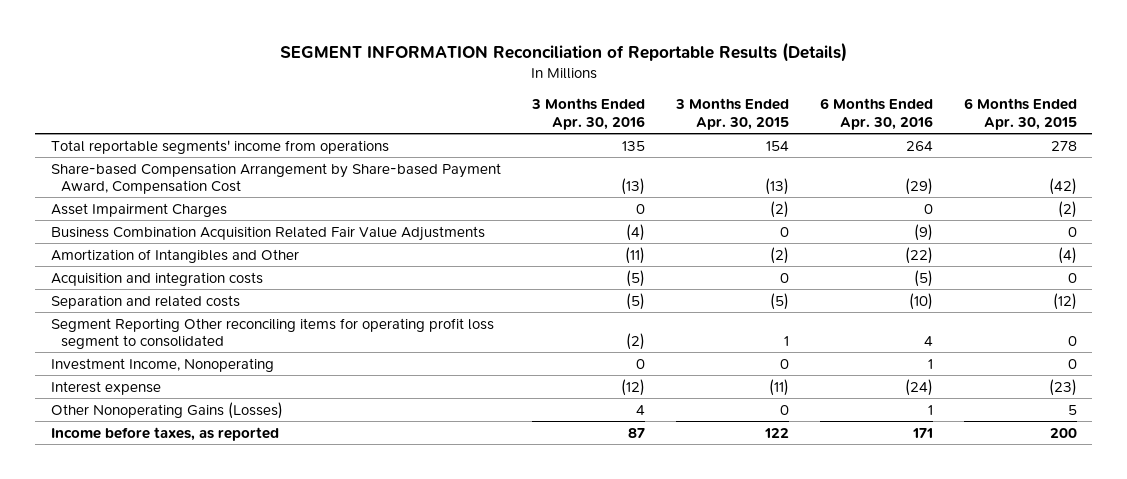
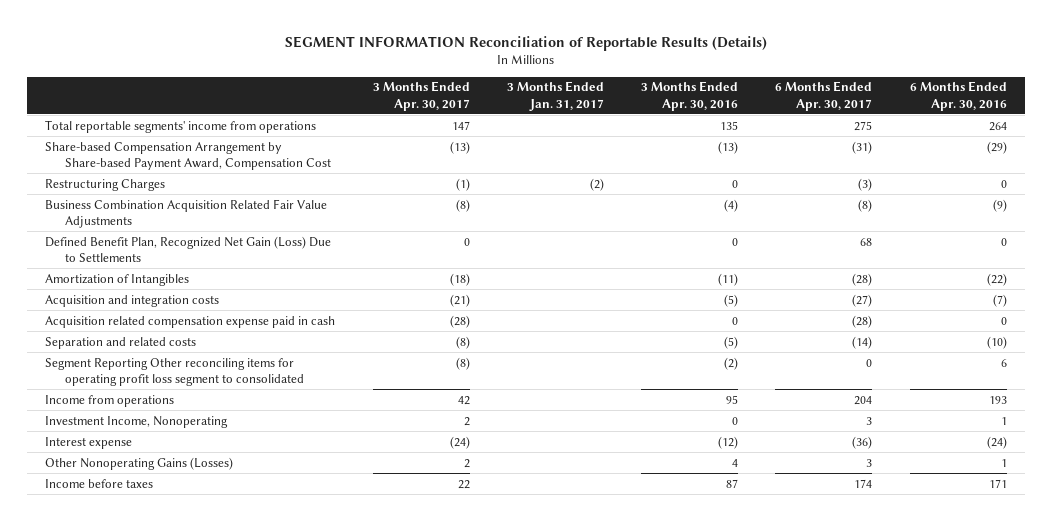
- | 3 Months Ended Apr. 30, 2016 | 3 Months Ended Apr. 30, 2015 | 6 Months Ended Apr. 30, 2016 | 6 Months Ended Apr. 30, 2015
+ | 3 Months Ended Apr. 30, 2017 | 3 Months Ended Jan. 31, 2017 | 3 Months Ended Apr. 30, 2016 | 6 Months Ended Apr. 30, 2017 | 6 Months Ended Apr. 30, 2016
- Asset Impairment Charges | 0 | (2) | 0 | (2)
+ Restructuring Charges | (1) | (2) | 0 | (3) | 0
- Amortization of Intangibles and Other | (11) | (2) | (22) | (4)
- Acquisition and integration costs | (5) | 0 | (5) | 0
+ Defined Benefit Plan, Recognized Net Gain (Loss) Due to Settlements | 0 | | 0 | 68 | 0
+ Amortization of Intangibles | (18) | | (11) | (28) | (22)
+ Acquisition and integration costs | (21) | | (5) | (27) | (7)
+ Acquisition related compensation expense paid in cash | (28) | | 0 | (28) | 0
- Segment Reporting Other reconciling items for operating profit loss segment to consolidated | (2) | 1 | 4 | 0
+ Segment Reporting Other reconciling items for operating profit loss segment to consolidated | (8) | | (2) | 0 | 6
+ Income from operations | 42 | | 95 | 204 | 193
- Income before taxes, as reported | 87 | 122 | 171 | 200
+ Income before taxes | 22 | | 87 | 174 | 171

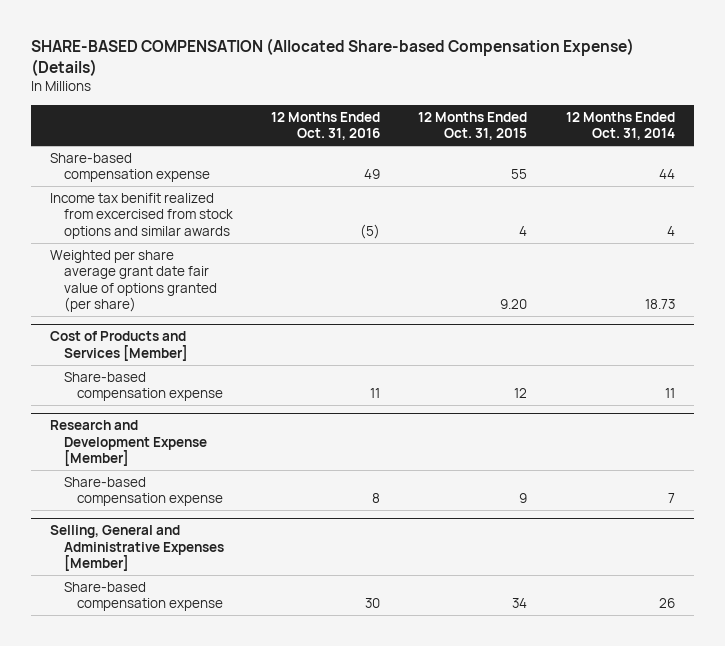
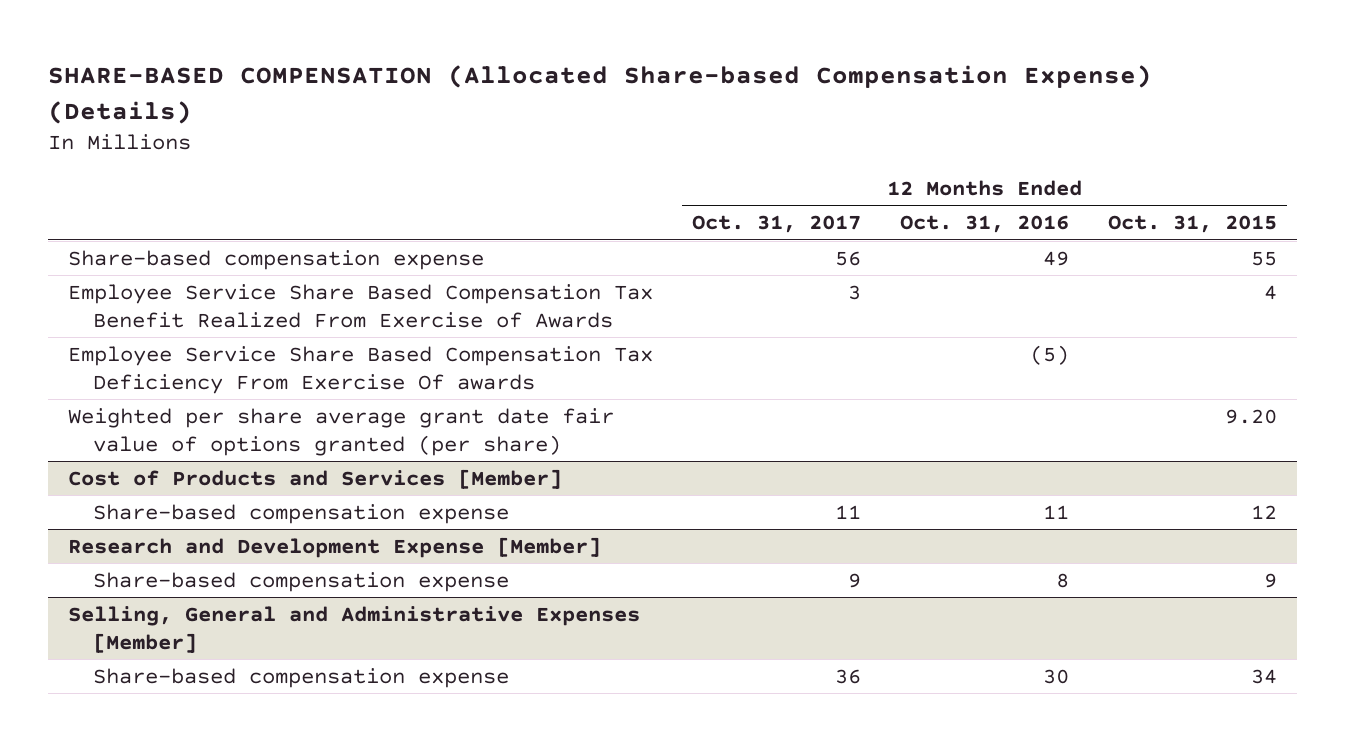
- | 12 Months Ended Oct. 31, 2016 | 12 Months Ended Oct. 31, 2015 | 12 Months Ended Oct. 31, 2014
+ | 12 Months Ended Oct. 31, 2017 | 12 Months Ended Oct. 31, 2016 | 12 Months Ended Oct. 31, 2015
- Income tax benifit realized from excercised from stock options and similar awards | (5) | 4 | 4
+ Employee Service Share Based Compensation Tax Benefit Realized From Exercise of Awards | 3 | | 4
+ Employee Service Share Based Compensation Tax Deficiency From Exercise Of awards | | (5) |

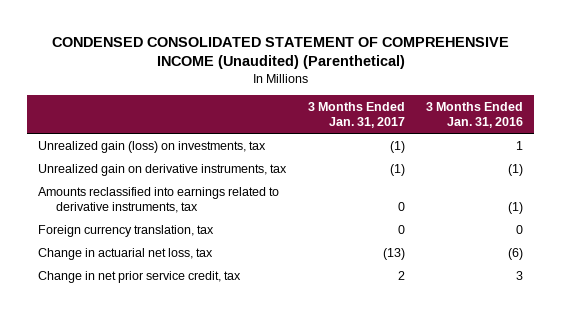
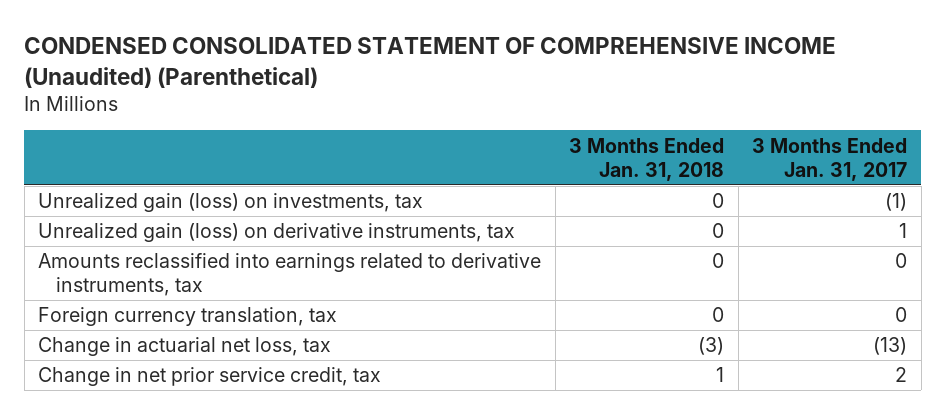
- | 3 Months Ended Jan. 31, 2017 | 3 Months Ended Jan. 31, 2016
+ | 3 Months Ended Jan. 31, 2018 | 3 Months Ended Jan. 31, 2017
- Unrealized gain on derivative instruments, tax | (1) | (1)
+ Unrealized gain (loss) on derivative instruments, tax | 0 | 1

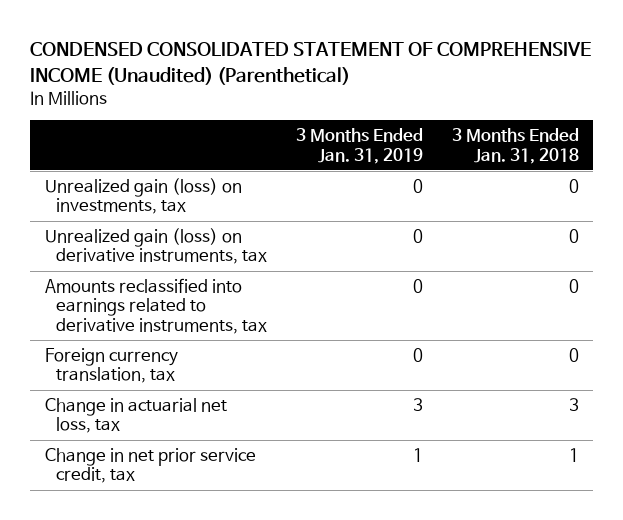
- | 3 Months Ended Jan. 31, 2018 | 3 Months Ended Jan. 31, 2017
+ | 3 Months Ended Jan. 31, 2019 | 3 Months Ended Jan. 31, 2018
- Change in actuarial net loss, tax | (3) | (13)
+ Change in actuarial net loss, tax | 3 | 3

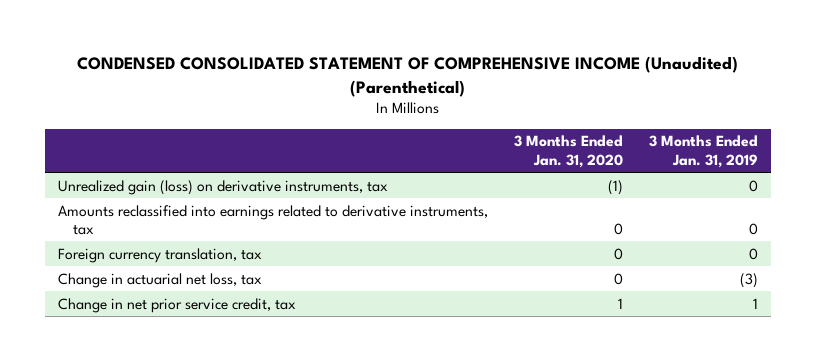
- | 3 Months Ended Jan. 31, 2019 | 3 Months Ended Jan. 31, 2018
+ | 3 Months Ended Jan. 31, 2020 | 3 Months Ended Jan. 31, 2019
- Unrealized gain (loss) on investments, tax | 0 | 0
- Change in actuarial net loss, tax | 3 | 3
+ Change in actuarial net loss, tax | 0 | (3)

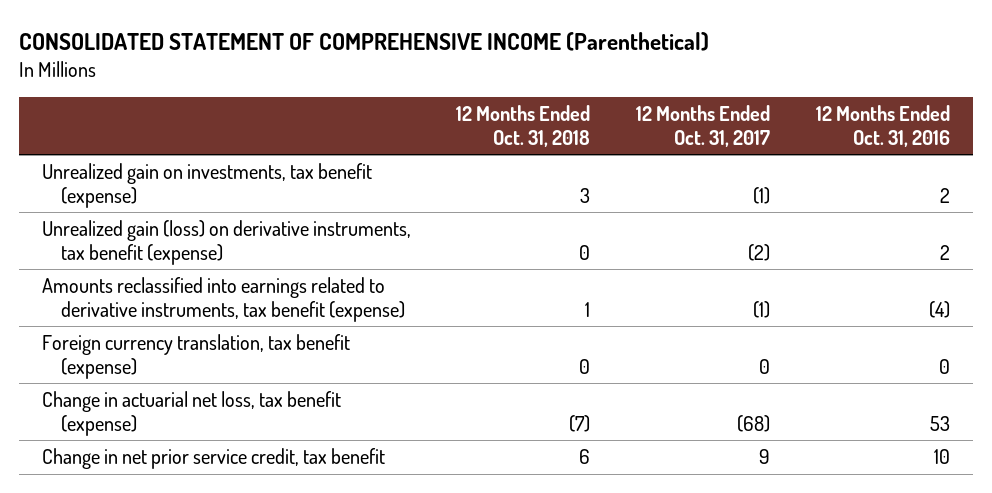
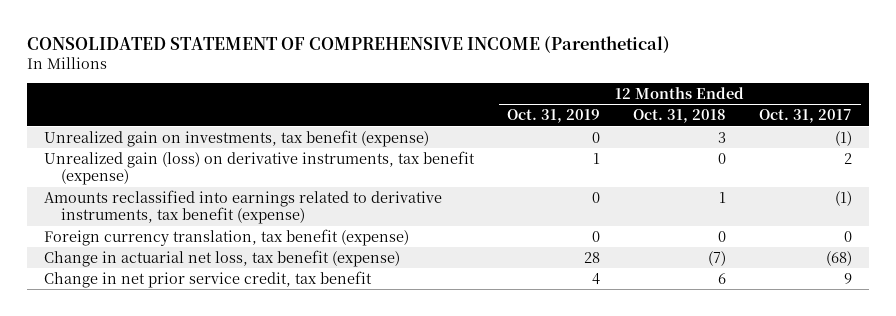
- | 12 Months Ended Oct. 31, 2018 | 12 Months Ended Oct. 31, 2017 | 12 Months Ended Oct. 31, 2016
+ | 12 Months Ended Oct. 31, 2019 | 12 Months Ended Oct. 31, 2018 | 12 Months Ended Oct. 31, 2017
- Unrealized gain (loss) on derivative instruments, tax benefit (expense) | 0 | (2) | 2
+ Unrealized gain (loss) on derivative instruments, tax benefit (expense) | 1 | 0 | 2

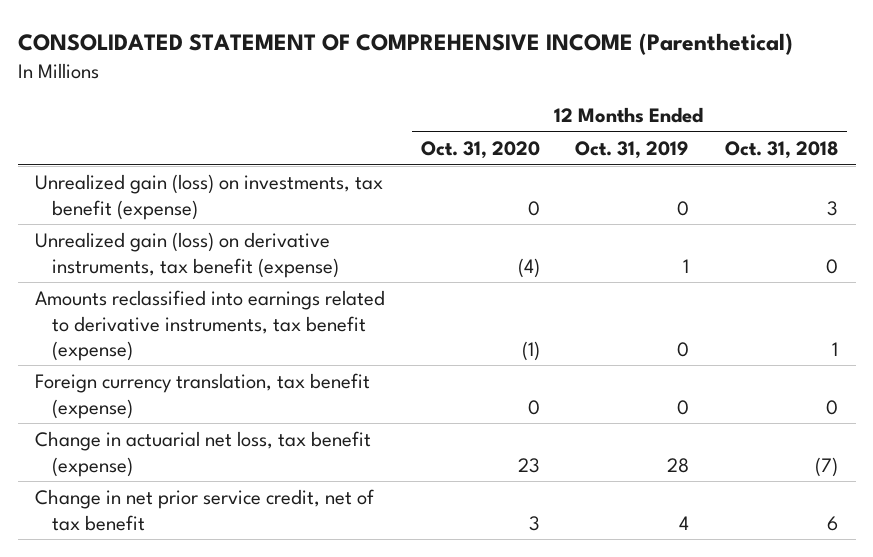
- | 12 Months Ended Oct. 31, 2019 | 12 Months Ended Oct. 31, 2018 | 12 Months Ended Oct. 31, 2017
+ | 12 Months Ended Oct. 31, 2020 | 12 Months Ended Oct. 31, 2019 | 12 Months Ended Oct. 31, 2018
- Unrealized gain on investments, tax benefit (expense) | 0 | 3 | (1)
+ Unrealized gain (loss) on investments, tax benefit (expense) | 0 | 0 | 3
- Change in net prior service credit, tax benefit | 4 | 6 | 9
+ Change in net prior service credit, net of tax benefit | 3 | 4 | 6

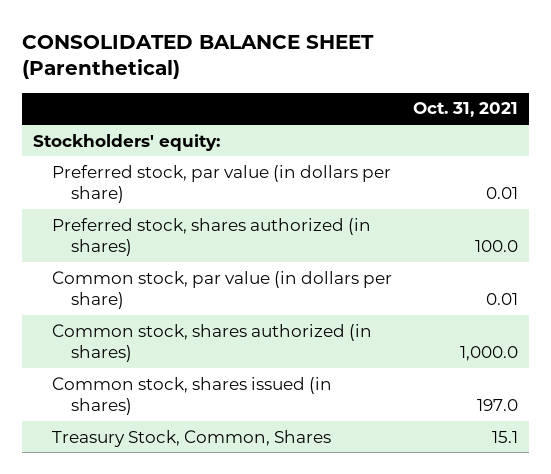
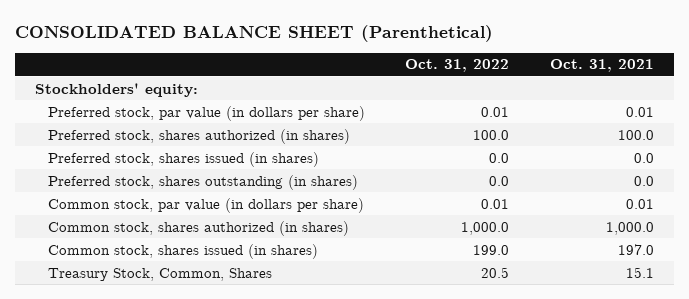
- | Oct. 31, 2021
+ | Oct. 31, 2022 | Oct. 31, 2021
+ Preferred stock, shares issued (in shares) | 0.0 | 0.0
+ Preferred stock, shares outstanding (in shares) | 0.0 | 0.0

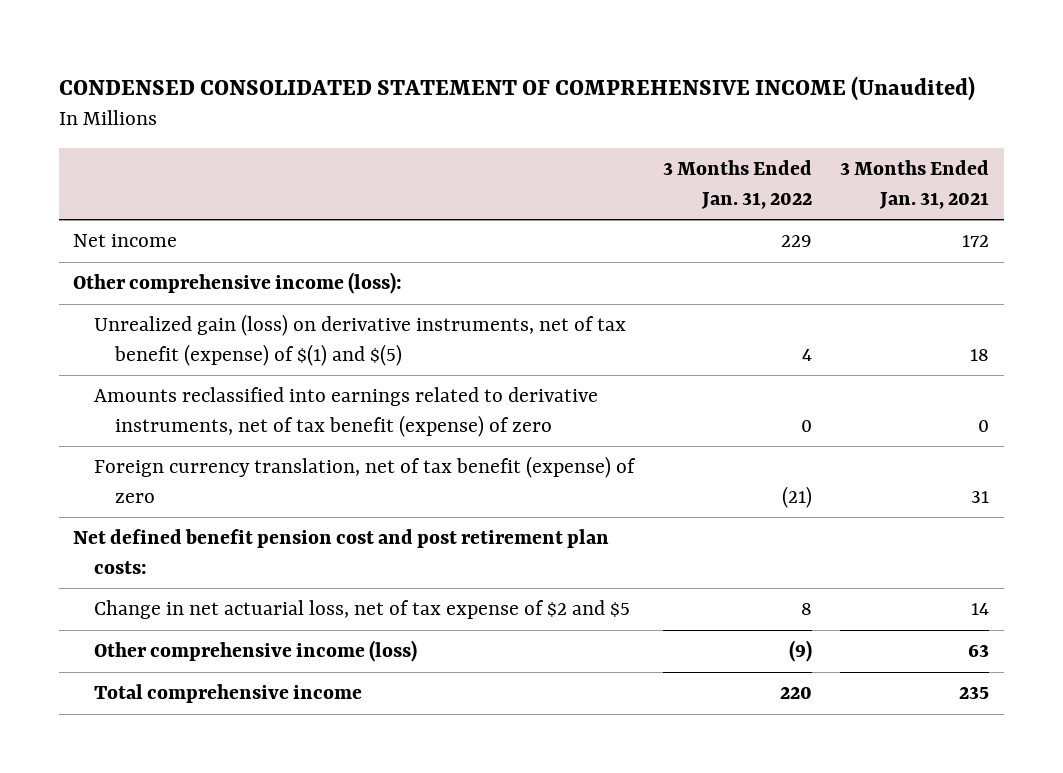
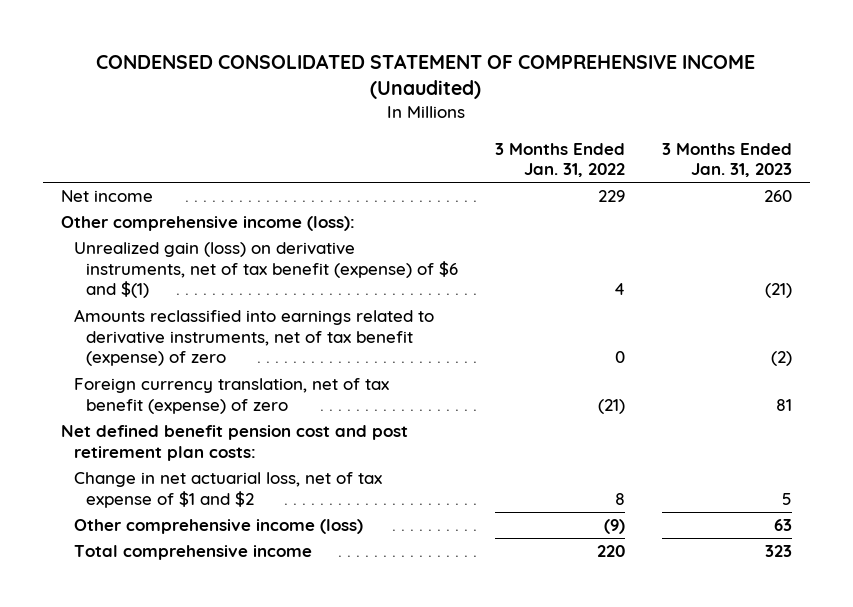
- | 3 Months Ended Jan. 31, 2022 | 3 Months Ended Jan. 31, 2021
+ | 3 Months Ended Jan. 31, 2022 | 3 Months Ended Jan. 31, 2023
- Unrealized gain (loss) on derivative instruments, net of tax benefit (expense) of $(1) and $(5) | 4 | 18
+ Unrealized gain (loss) on derivative instruments, net of tax benefit (expense) of $6 and $(1) | 4 | (21)
- Change in net actuarial loss, net of tax expense of $2 and $5 | 8 | 14
+ Change in net actuarial loss, net of tax expense of $1 and $2 | 8 | 5

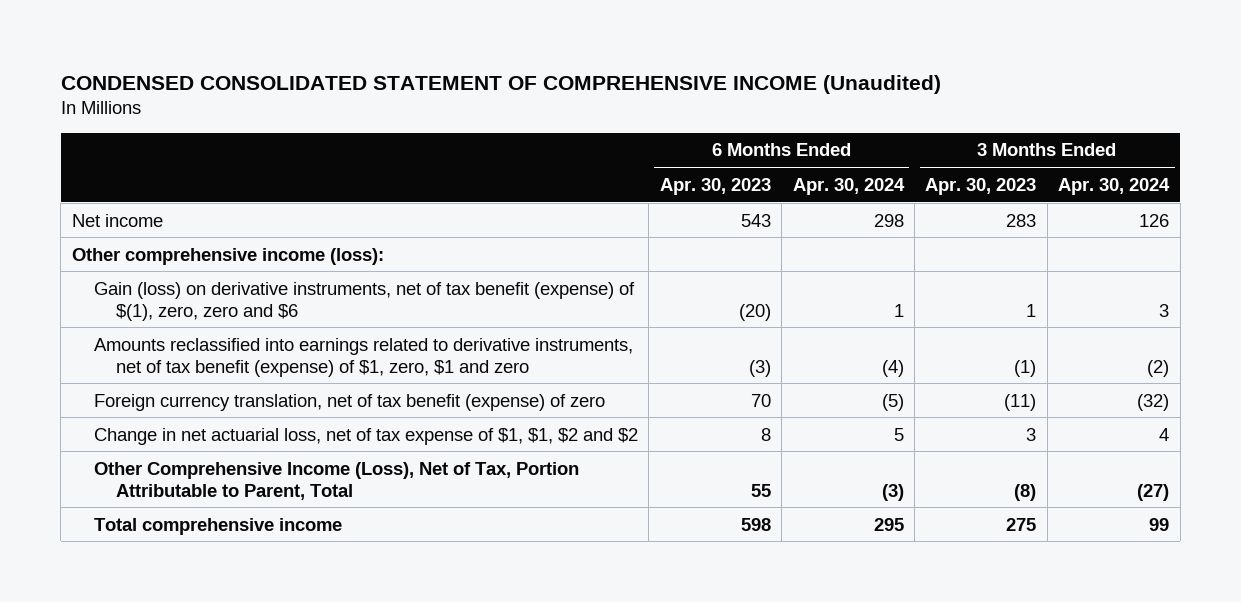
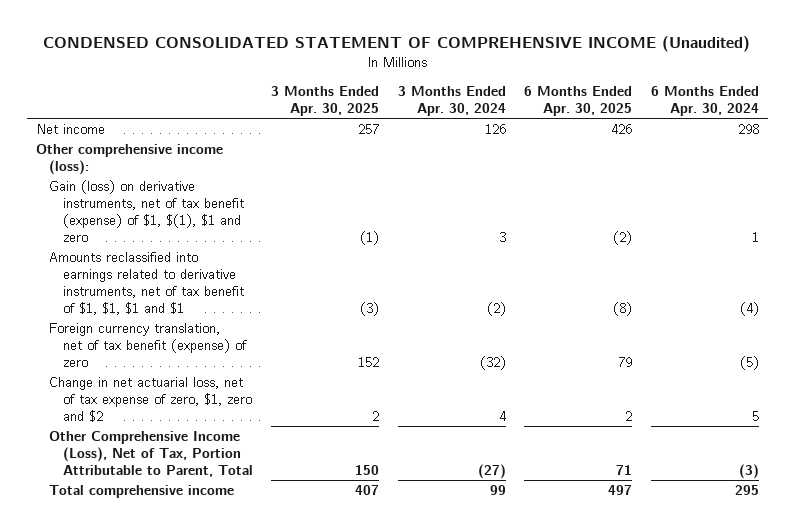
- | 6 Months Ended Apr. 30, 2023 | 6 Months Ended Apr. 30, 2024 | 3 Months Ended Apr. 30, 2023 | 3 Months Ended Apr. 30, 2024
+ | 3 Months Ended Apr. 30, 2025 | 3 Months Ended Apr. 30, 2024 | 6 Months Ended Apr. 30, 2025 | 6 Months Ended Apr. 30, 2024
- Gain (loss) on derivative instruments, net of tax benefit (expense) of $(1), zero, zero and $6 | (20) | 1 | 1 | 3
- Amounts reclassified into earnings related to derivative instruments, net of tax benefit (expense) of $1, zero, $1 and zero | (3) | (4) | (1) | (2)
+ Gain (loss) on derivative instruments, net of tax benefit (expense) of $1, $(1), $1 and zero | (1) | 3 | (2) | 1
+ Amounts reclassified into earnings related to derivative instruments, net of tax benefit of $1, $1, $1 and $1 | (3) | (2) | (8) | (4)
- Change in net actuarial loss, net of tax expense of $1, $1, $2 and $2 | 8 | 5 | 3 | 4
+ Change in net actuarial loss, net of tax expense of zero, $1, zero and $2 | 2 | 4 | 2 | 5

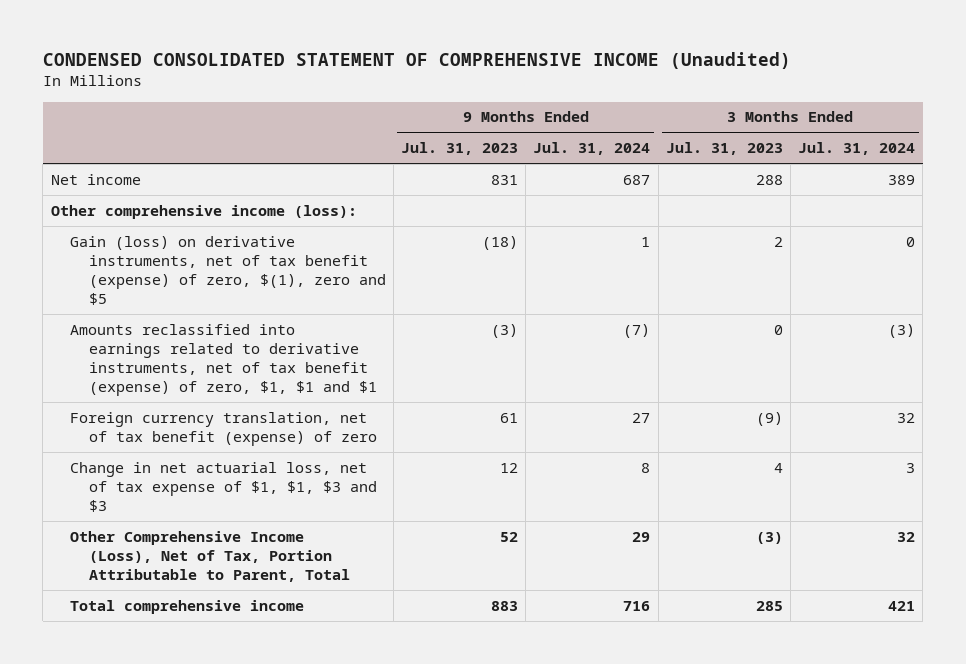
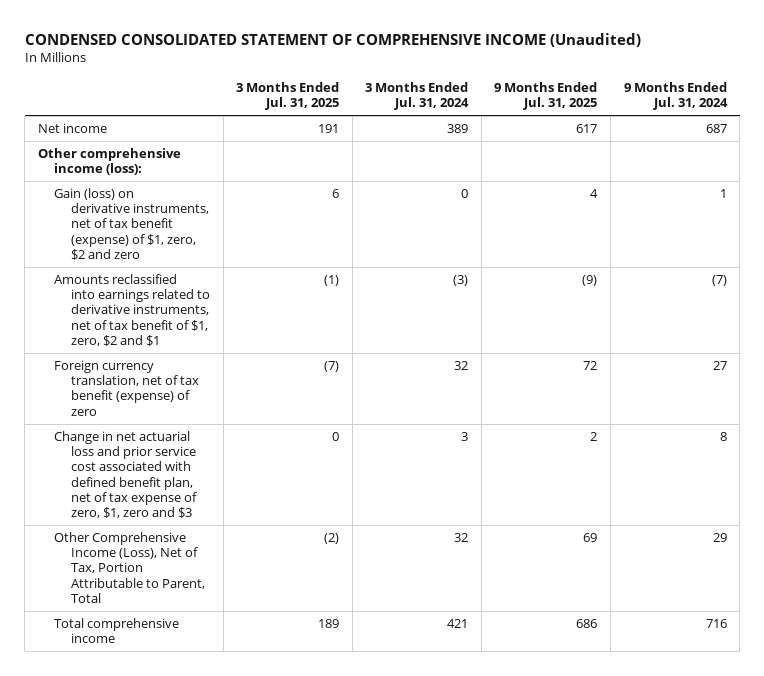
- | 9 Months Ended Jul. 31, 2023 | 9 Months Ended Jul. 31, 2024 | 3 Months Ended Jul. 31, 2023 | 3 Months Ended Jul. 31, 2024
+ | 3 Months Ended Jul. 31, 2025 | 3 Months Ended Jul. 31, 2024 | 9 Months Ended Jul. 31, 2025 | 9 Months Ended Jul. 31, 2024
- Gain (loss) on derivative instruments, net of tax benefit (expense) of zero, $(1), zero and $5 | (18) | 1 | 2 | 0
- Amounts reclassified into earnings related to derivative instruments, net of tax benefit (expense) of zero, $1, $1 and $1 | (3) | (7) | 0 | (3)
+ Gain (loss) on derivative instruments, net of tax benefit (expense) of $1, zero, $2 and zero | 6 | 0 | 4 | 1
+ Amounts reclassified into earnings related to derivative instruments, net of tax benefit of $1, zero, $2 and $1 | (1) | (3) | (9) | (7)
- Change in net actuarial loss, net of tax expense of $1, $1, $3 and $3 | 12 | 8 | 4 | 3
+ Change in net actuarial loss and prior service cost associated with defined benefit plan, net of tax expense of zero, $1, zero and $3 | 0 | 3 | 2 | 8

